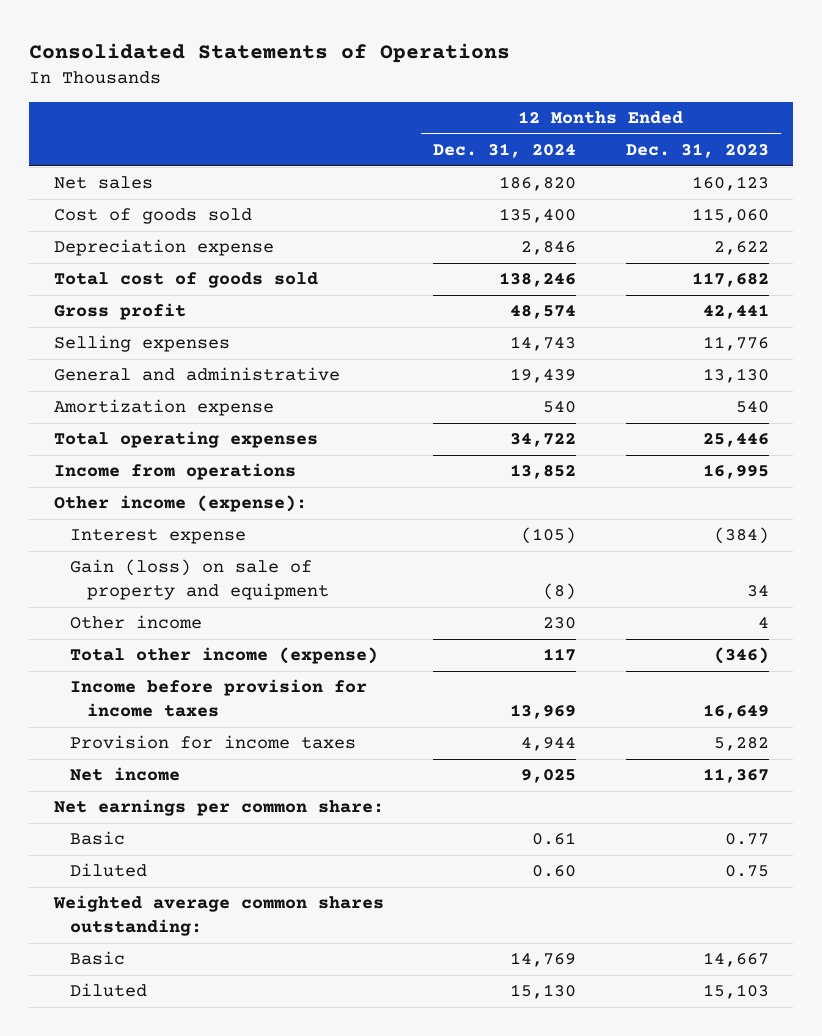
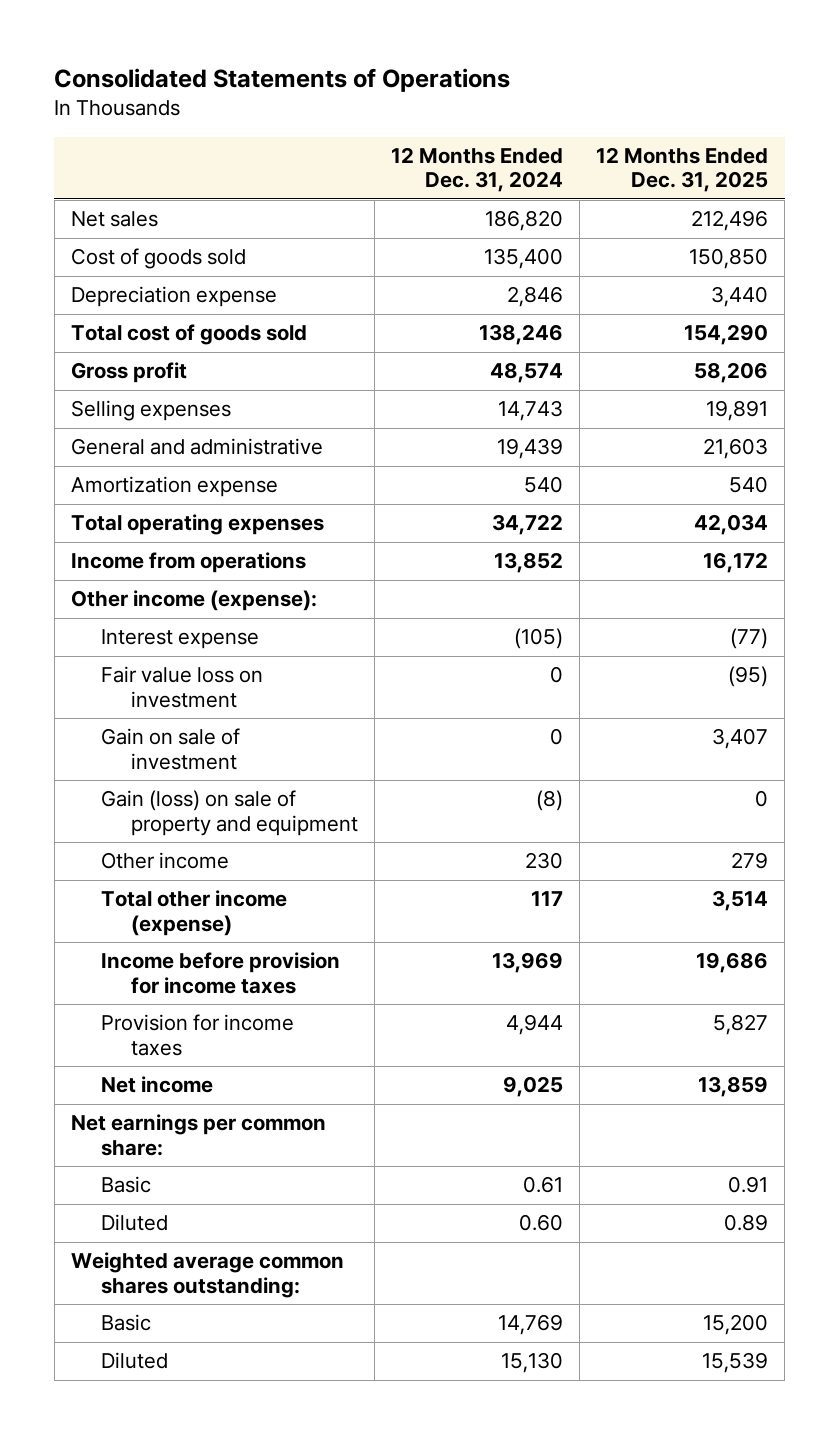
- | 12 Months Ended Dec. 31, 2024 | 12 Months Ended Dec. 31, 2023
+ | 12 Months Ended Dec. 31, 2024 | 12 Months Ended Dec. 31, 2025
+ Fair value loss on investment | 0 | (95)
+ Gain on sale of investment | 0 | 3,407

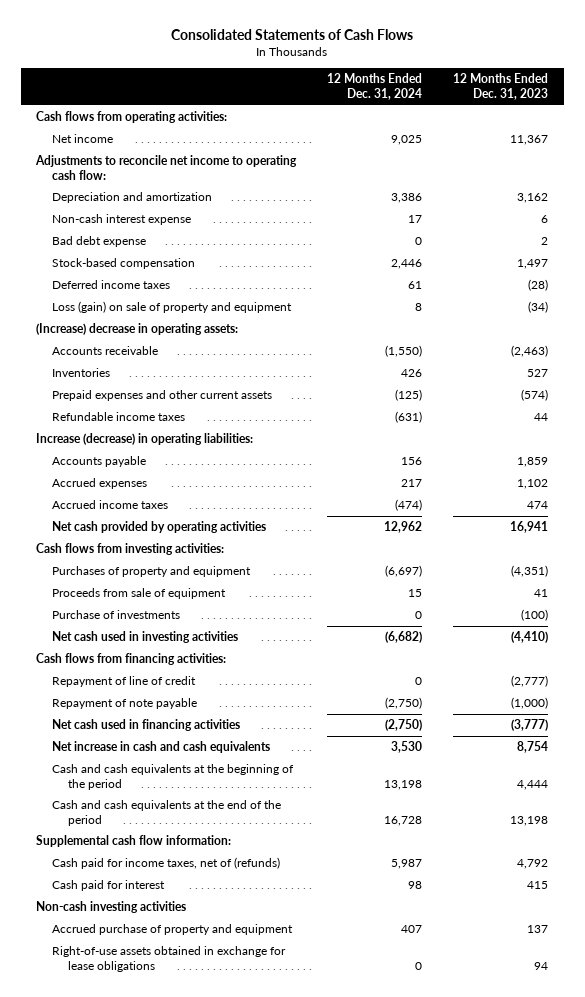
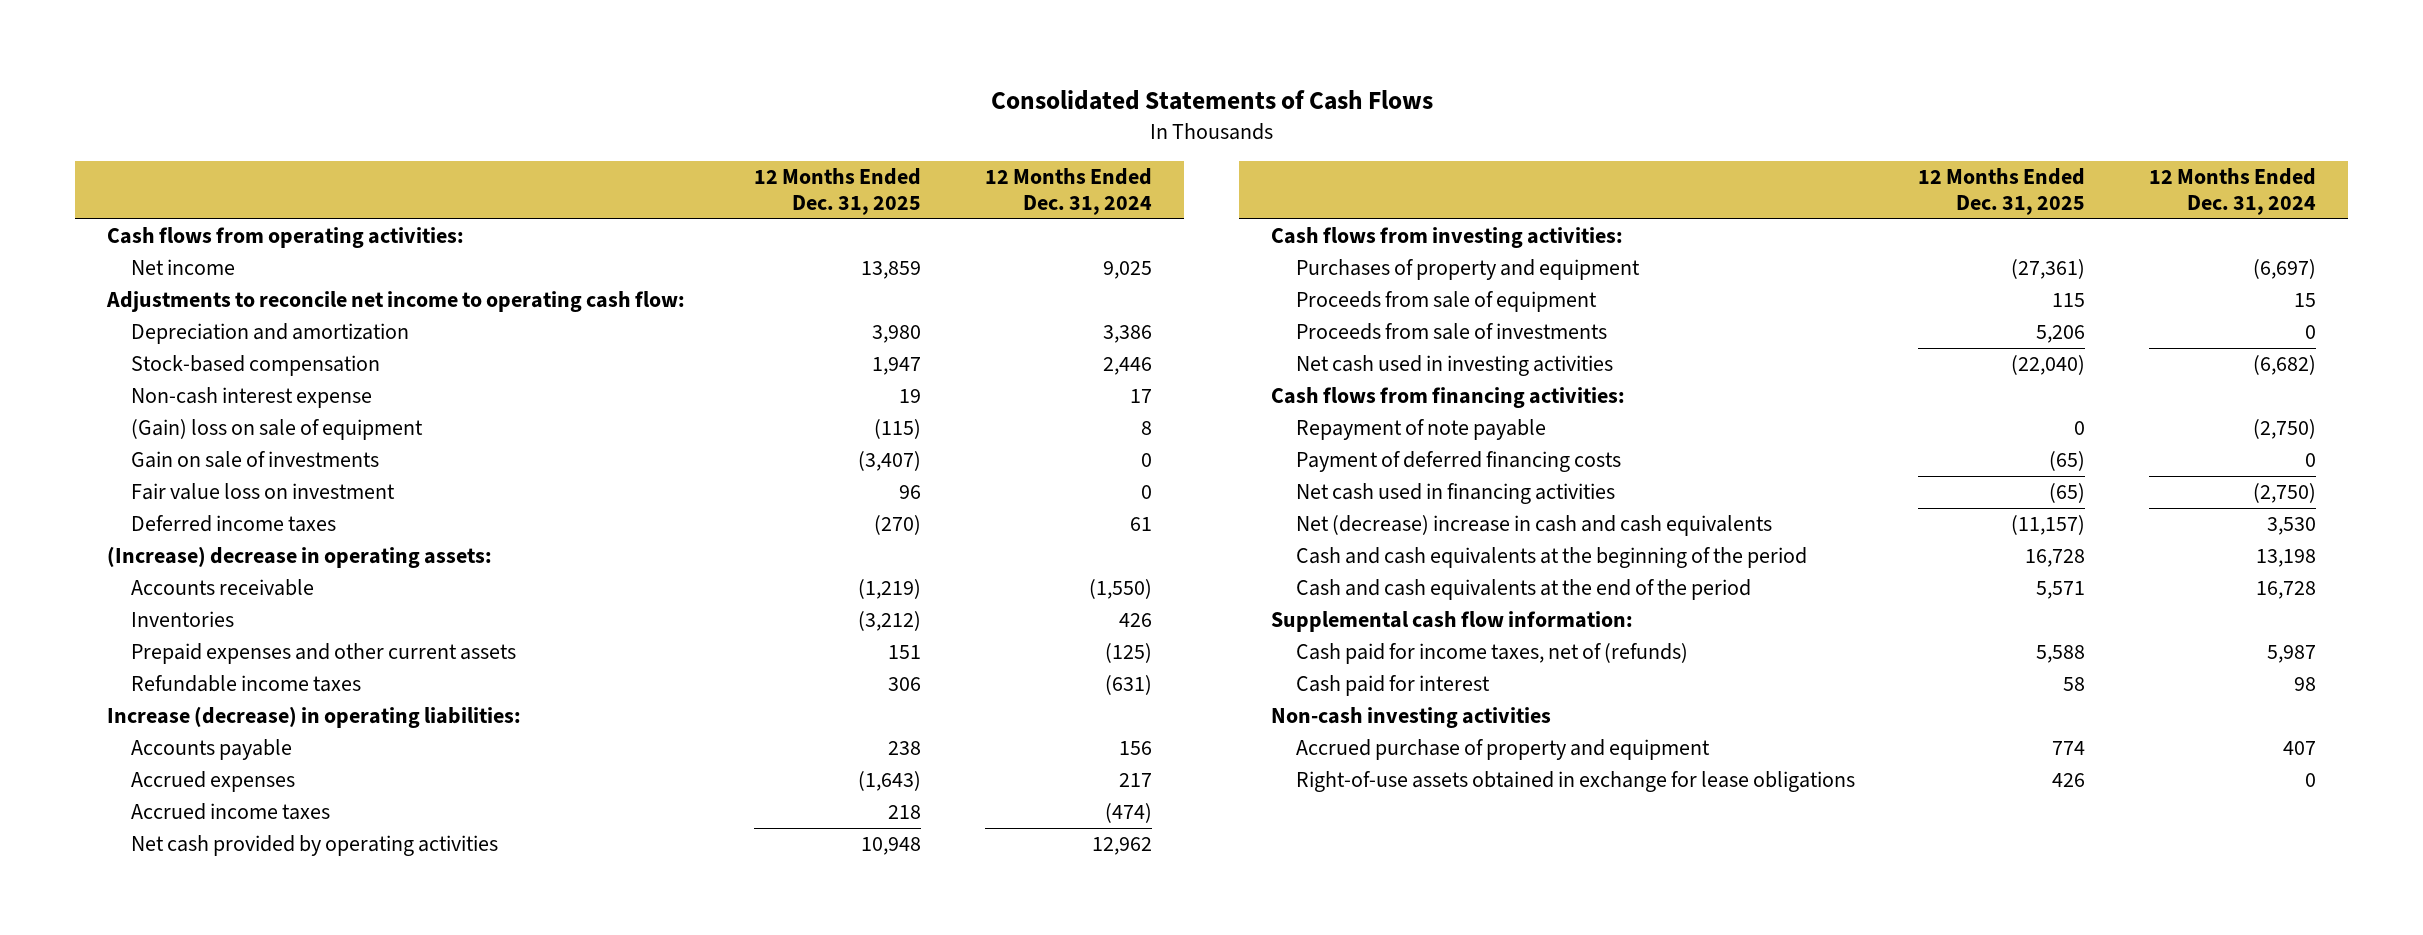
- | 12 Months Ended Dec. 31, 2024 | 12 Months Ended Dec. 31, 2023
+ | 12 Months Ended Dec. 31, 2025 | 12 Months Ended Dec. 31, 2024
- Bad debt expense | 0 | 2
moved down: Non-cash interest expense | 19 | 17
+ (Gain) loss on sale of equipment | (115) | 8
+ Gain on sale of investments | (3,407) | 0
+ Fair value loss on investment | 96 | 0
- Loss (gain) on sale of property and equipment | 8 | (34)
- Purchase of investments | 0 | (100)
+ Proceeds from sale of investments | 5,206 | 0
- Repayment of line of credit | 0 | (2,777)
+ Payment of deferred financing costs | (65) | 0
- Net increase in cash and cash equivalents | 3,530 | 8,754
+ Net (decrease) increase in cash and cash equivalents | (11,157) | 3,530

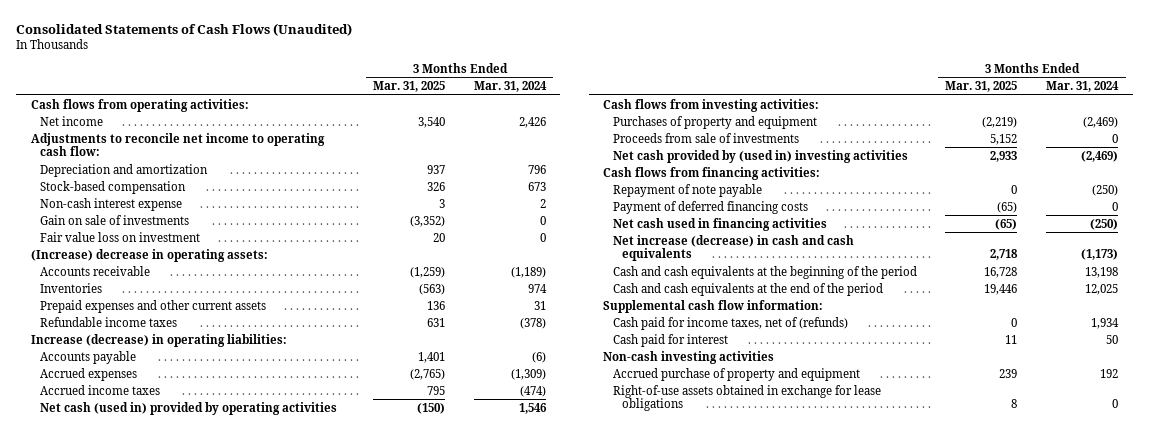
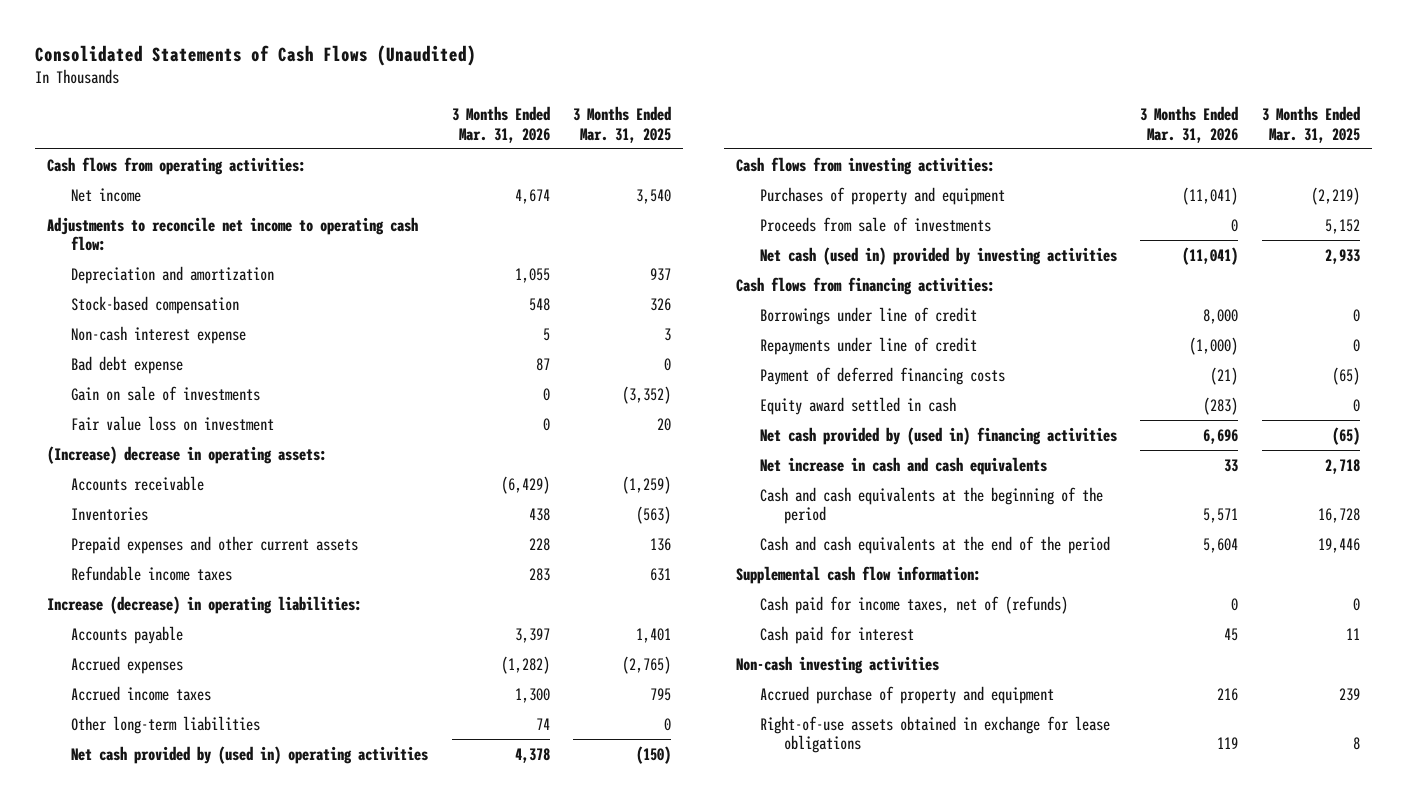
- | 3 Months Ended Mar. 31, 2025 | 3 Months Ended Mar. 31, 2024
+ | 3 Months Ended Mar. 31, 2026 | 3 Months Ended Mar. 31, 2025
+ Bad debt expense | 87 | 0
- Net cash (used in) provided by operating activities | (150) | 1,546
+ Other long-term liabilities | 74 | 0
+ Net cash provided by (used in) operating activities | 4,378 | (150)
- Net cash provided by (used in) investing activities | 2,933 | (2,469)
+ Net cash (used in) provided by investing activities | (11,041) | 2,933
- Repayment of note payable | 0 | (250)
+ Borrowings under line of credit | 8,000 | 0
+ Repayments under line of credit | (1,000) | 0
- Net cash used in financing activities | (65) | (250)
- Net increase (decrease) in cash and cash equivalents | 2,718 | (1,173)
+ Equity award settled in cash | (283) | 0
+ Net cash provided by (used in) financing activities | 6,696 | (65)
+ Net increase in cash and cash equivalents | 33 | 2,718

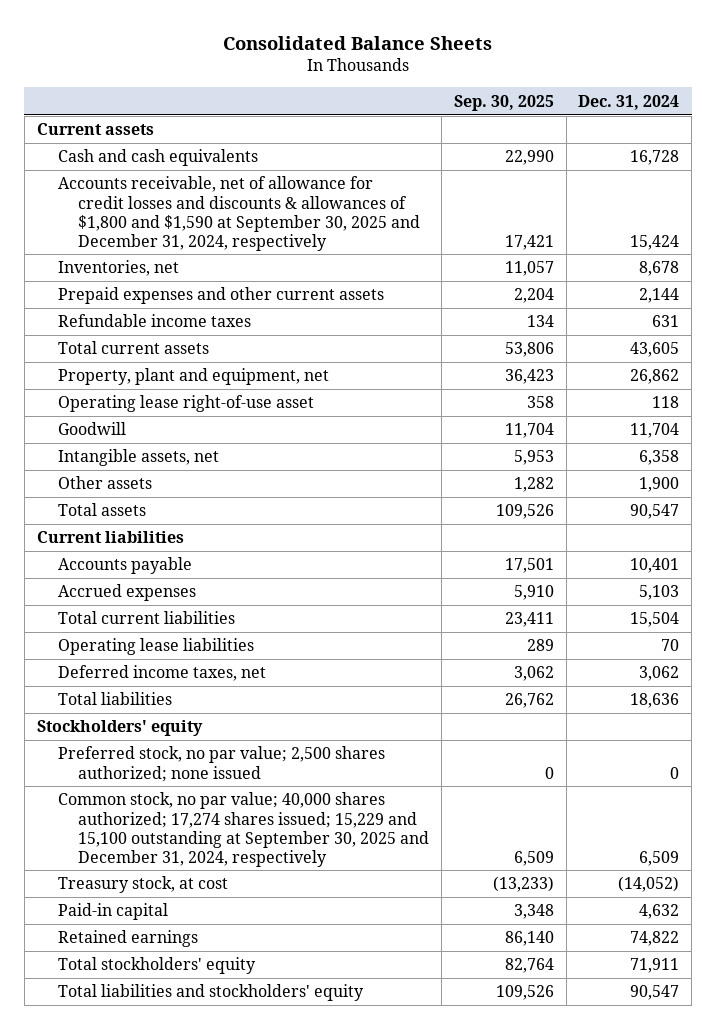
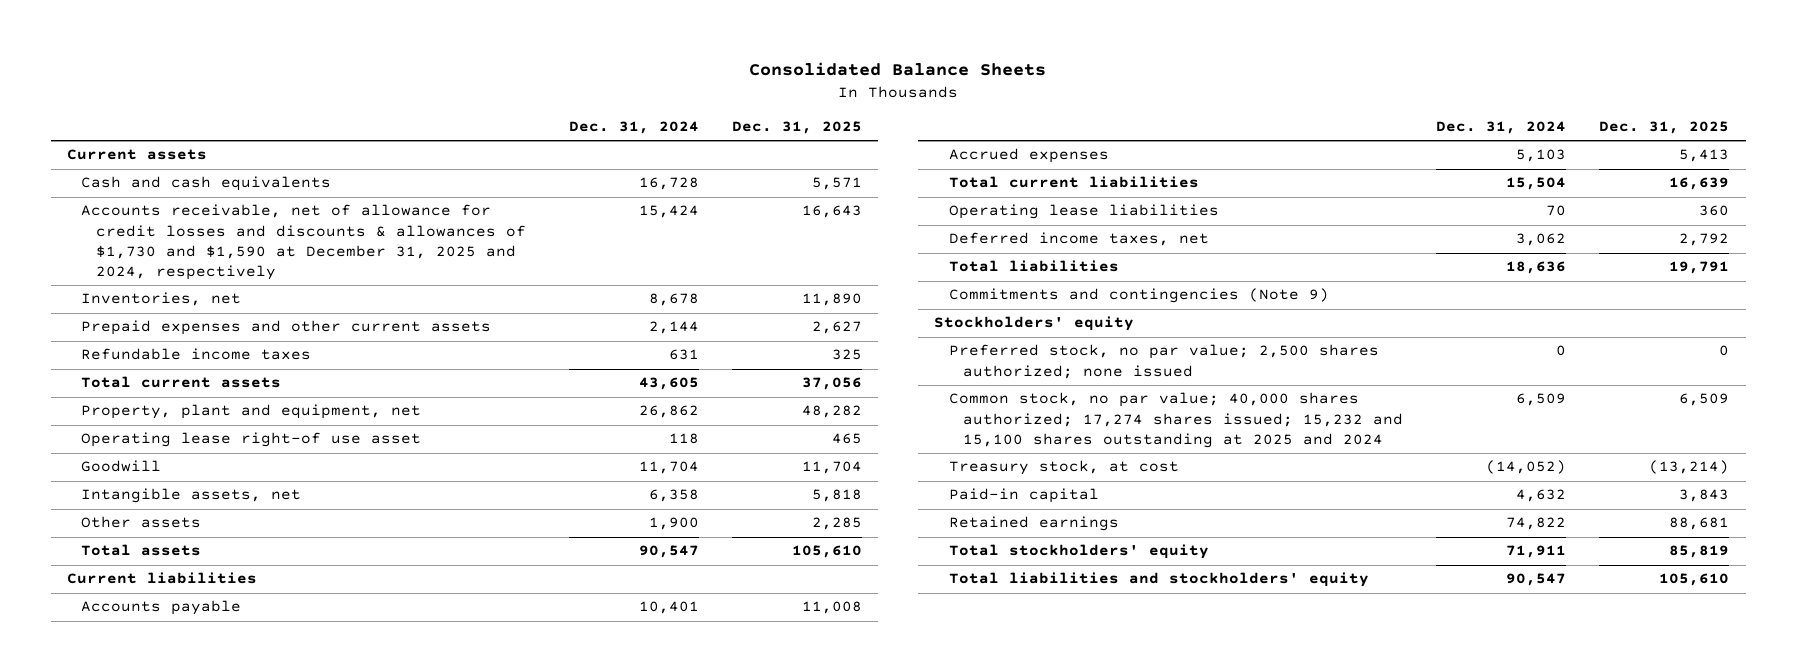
- | Sep. 30, 2025 | Dec. 31, 2024
+ | Dec. 31, 2024 | Dec. 31, 2025
- Accounts receivable, net of allowance for credit losses and discounts & allowances of $1,800 and $1,590 at September 30, 2025 and December 31, 2024, respectively | 17,421 | 15,424
+ Accounts receivable, net of allowance for credit losses and discounts & allowances of $1,730 and $1,590 at December 31, 2025 and 2024, respectively | 15,424 | 16,643
- Operating lease right-of-use asset | 358 | 118
+ Operating lease right-of use asset | 118 | 465
+ Commitments and contingencies (Note 9)
- Common stock, no par value; 40,000 shares authorized; 17,274 shares issued; 15,229 and 15,100 outstanding at September 30, 2025 and December 31, 2024, respectively | 6,509 | 6,509
+ Common stock, no par value; 40,000 shares authorized; 17,274 shares issued; 15,232 and 15,100 shares outstanding at 2025 and 2024 | 6,509 | 6,509

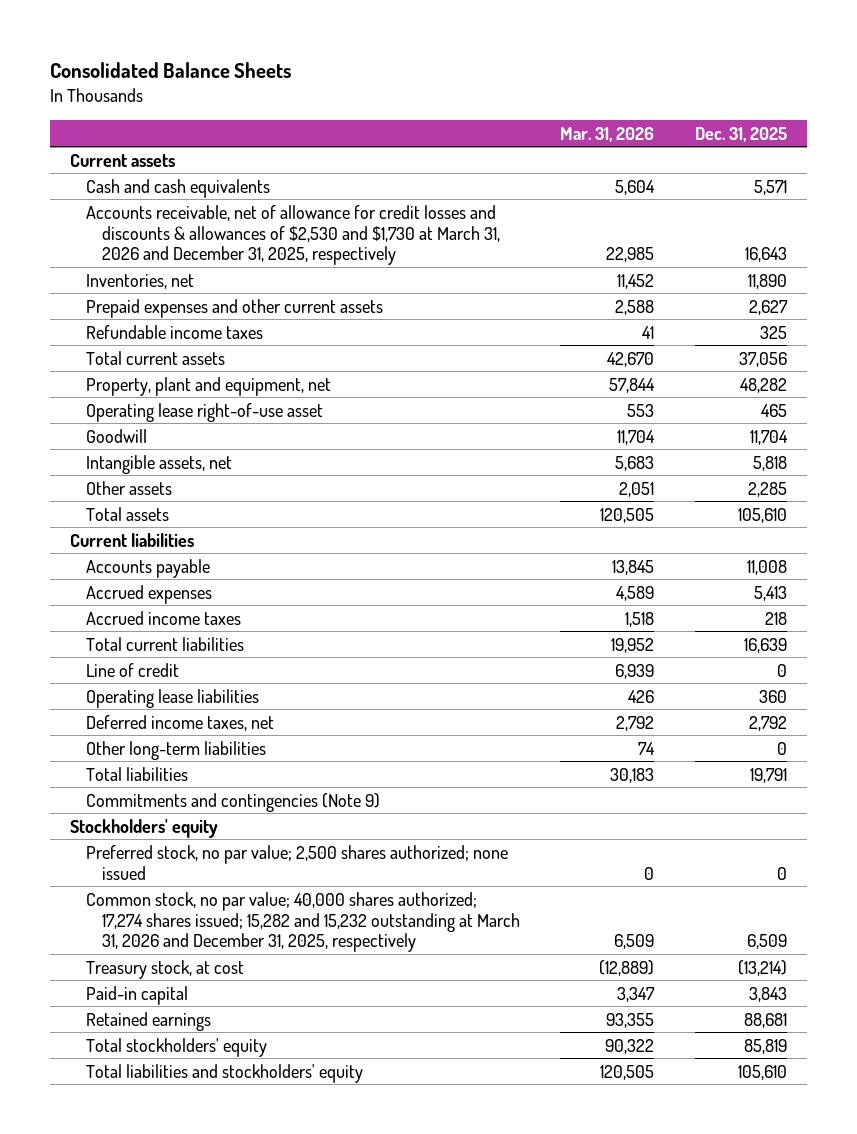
- | Dec. 31, 2024 | Dec. 31, 2025
+ | Mar. 31, 2026 | Dec. 31, 2025
- Accounts receivable, net of allowance for credit losses and discounts & allowances of $1,730 and $1,590 at December 31, 2025 and 2024, respectively | 15,424 | 16,643
+ Accounts receivable, net of allowance for credit losses and discounts & allowances of $2,530 and $1,730 at March 31, 2026 and December 31, 2025, respectively | 22,985 | 16,643
- Operating lease right-of use asset | 118 | 465
+ Operating lease right-of-use asset | 553 | 465
+ Accrued income taxes | 1,518 | 218
+ Line of credit | 6,939 | 0
+ Other long-term liabilities | 74 | 0
- Common stock, no par value; 40,000 shares authorized; 17,274 shares issued; 15,232 and 15,100 shares outstanding at 2025 and 2024 | 6,509 | 6,509
+ Common stock, no par value; 40,000 shares authorized; 17,274 shares issued; 15,282 and 15,232 outstanding at March 31, 2026 and December 31, 2025, respectively | 6,509 | 6,509

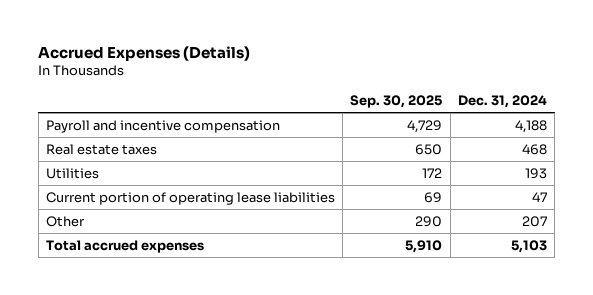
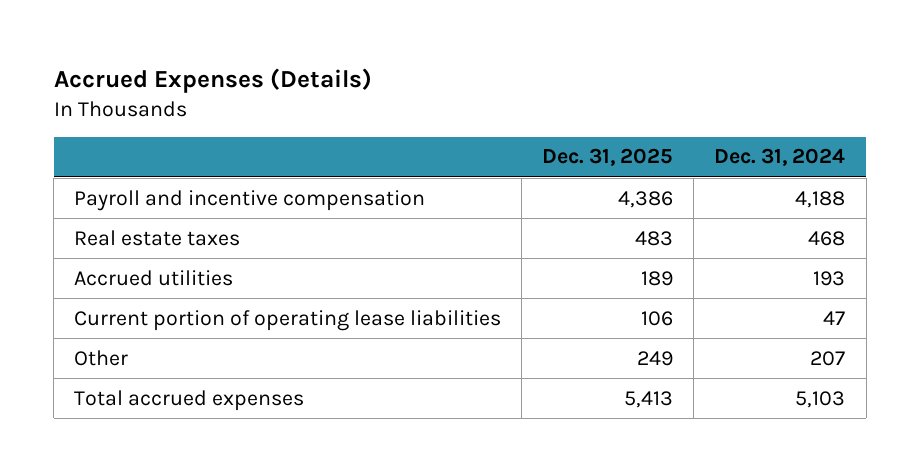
- | Sep. 30, 2025 | Dec. 31, 2024
+ | Dec. 31, 2025 | Dec. 31, 2024
- Utilities | 172 | 193
+ Accrued utilities | 189 | 193

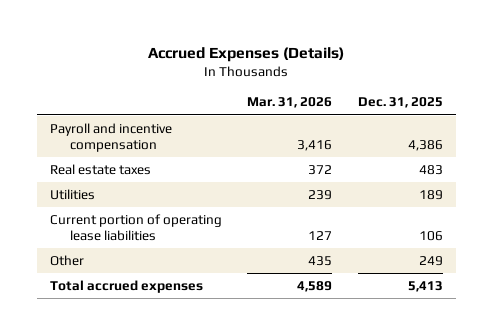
- | Dec. 31, 2025 | Dec. 31, 2024
+ | Mar. 31, 2026 | Dec. 31, 2025
- Accrued utilities | 189 | 193
+ Utilities | 239 | 189

